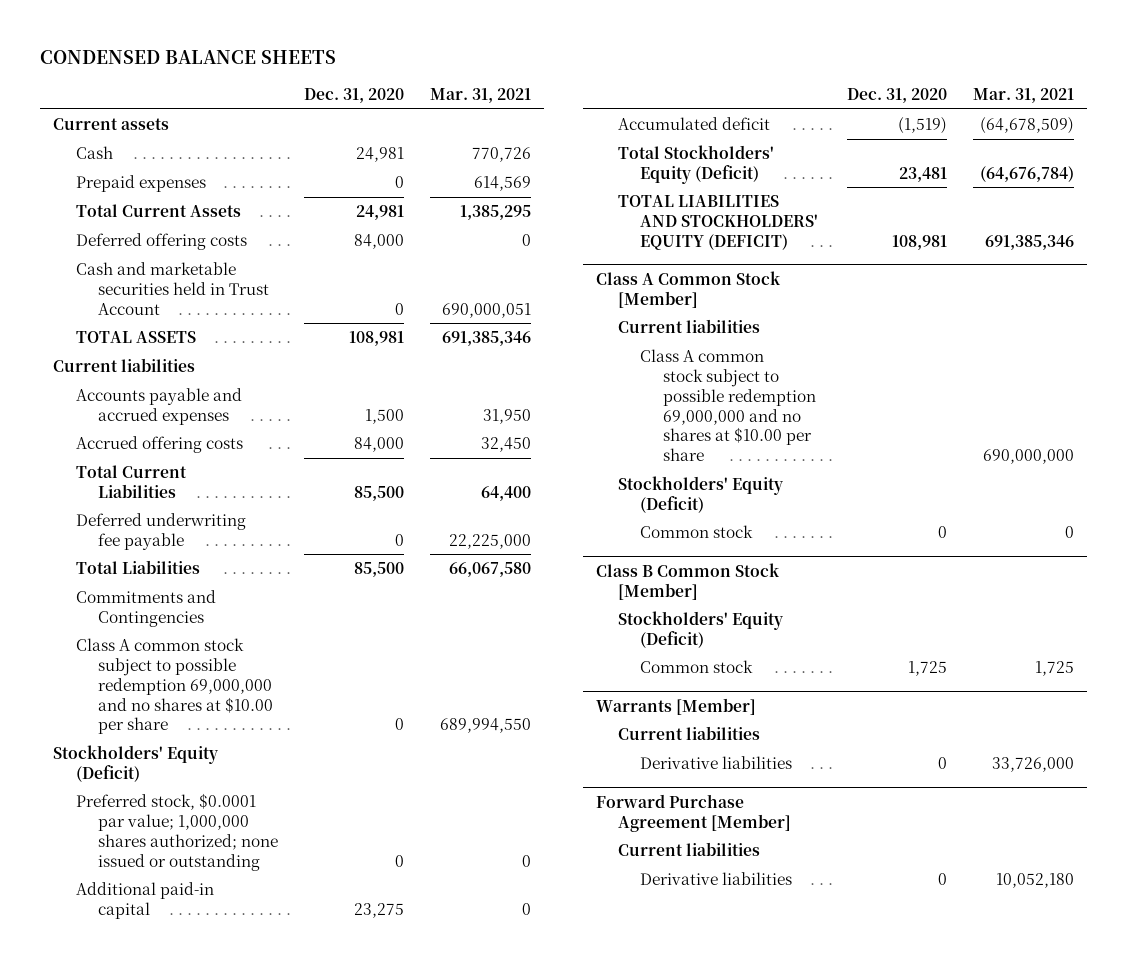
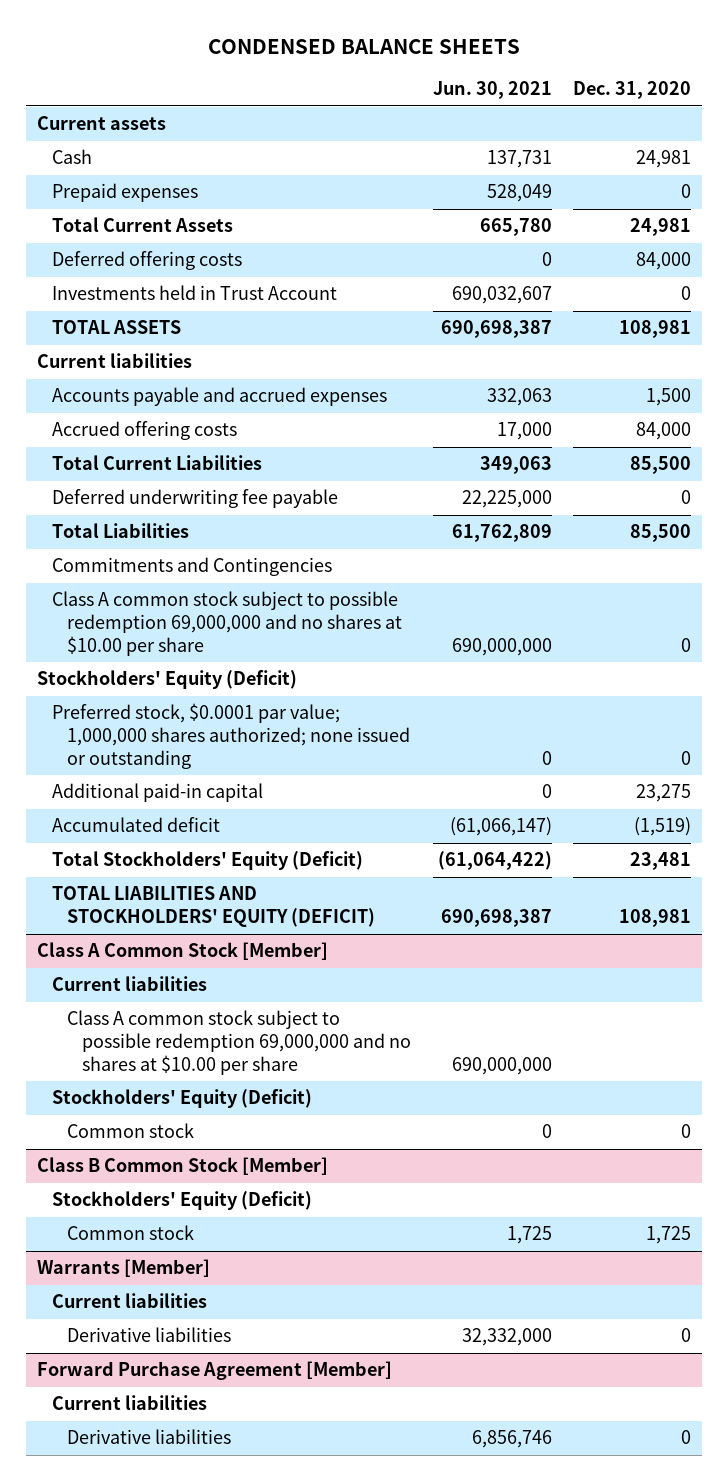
- | Dec. 31, 2020 | Mar. 31, 2021
+ | Jun. 30, 2021 | Dec. 31, 2020
- Cash and marketable securities held in Trust Account | 0 | 690,000,051
+ Investments held in Trust Account | 690,032,607 | 0

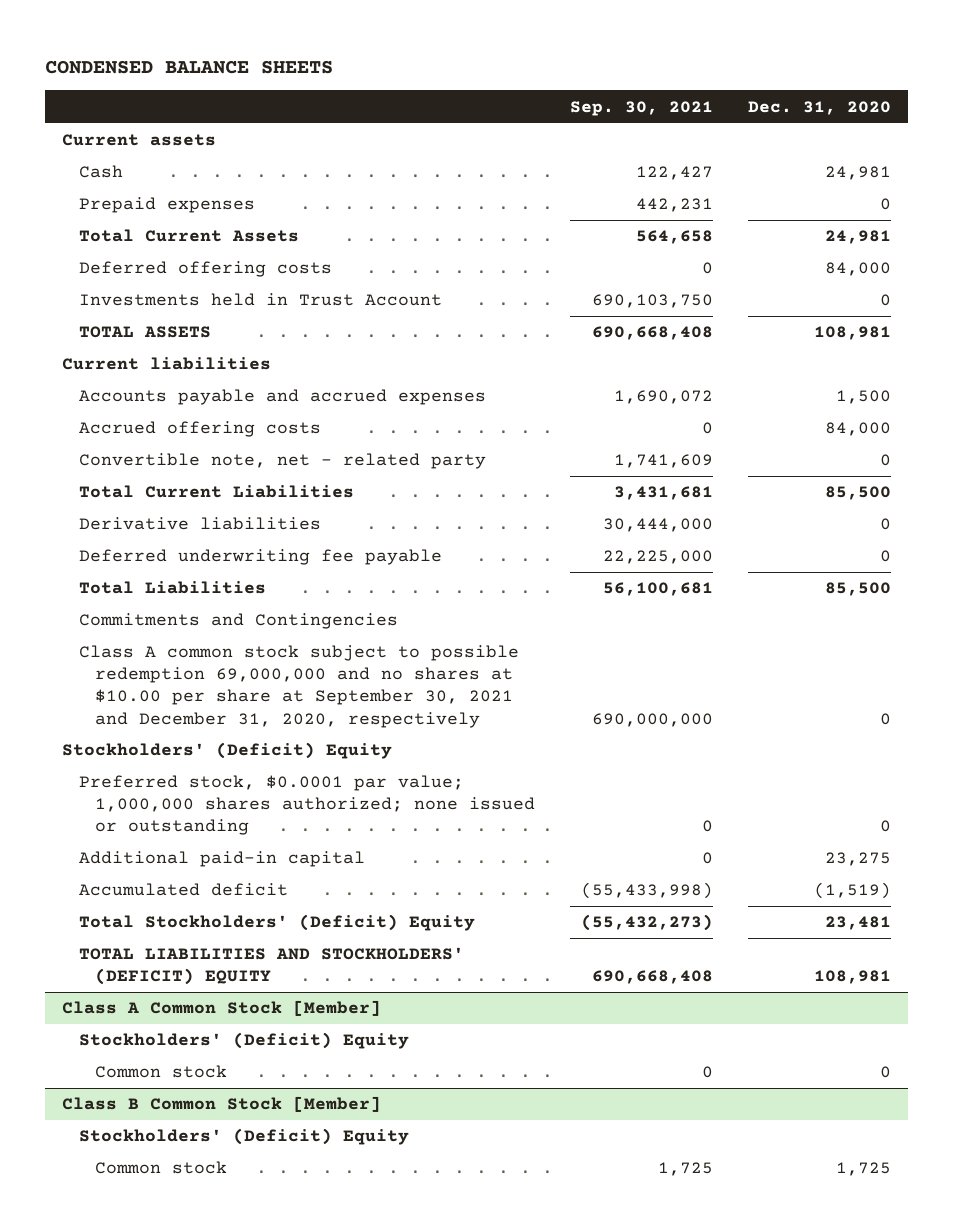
- | Jun. 30, 2021 | Dec. 31, 2020
+ | Sep. 30, 2021 | Dec. 31, 2020
+ Convertible note, net - related party | 1,741,609 | 0
+ Derivative liabilities | 30,444,000 | 0
- Class A common stock subject to possible redemption 69,000,000 and no shares at $10.00 per share | 690,000,000 | 0
- Stockholders' Equity (Deficit)
+ Class A common stock subject to possible redemption 69,000,000 and no shares at $10.00 per share at September 30, 2021 and December 31, 2020, respectively | 690,000,000 | 0
+ Stockholders' (Deficit) Equity
- Total Stockholders' Equity (Deficit) | (61,064,422) | 23,481
- TOTAL LIABILITIES AND STOCKHOLDERS' EQUITY (DEFICIT) | 690,698,387 | 108,981
+ Total Stockholders' (Deficit) Equity | (55,432,273) | 23,481
+ TOTAL LIABILITIES AND STOCKHOLDERS' (DEFICIT) EQUITY | 690,668,408 | 108,981
@ Class A Common Stock [Member]
- Current liabilities
- Class A common stock subject to possible redemption 69,000,000 and no shares at $10.00 per share | 690,000,000 |
- Stockholders' Equity (Deficit)
+ Stockholders' (Deficit) Equity
@ Class B Common Stock [Member]
- Stockholders' Equity (Deficit)
+ Stockholders' (Deficit) Equity
- Warrants [Member]
- Current liabilities
- Derivative liabilities | 32,332,000 | 0
- Forward Purchase Agreement [Member]
- Current liabilities
- Derivative liabilities | 6,856,746 | 0

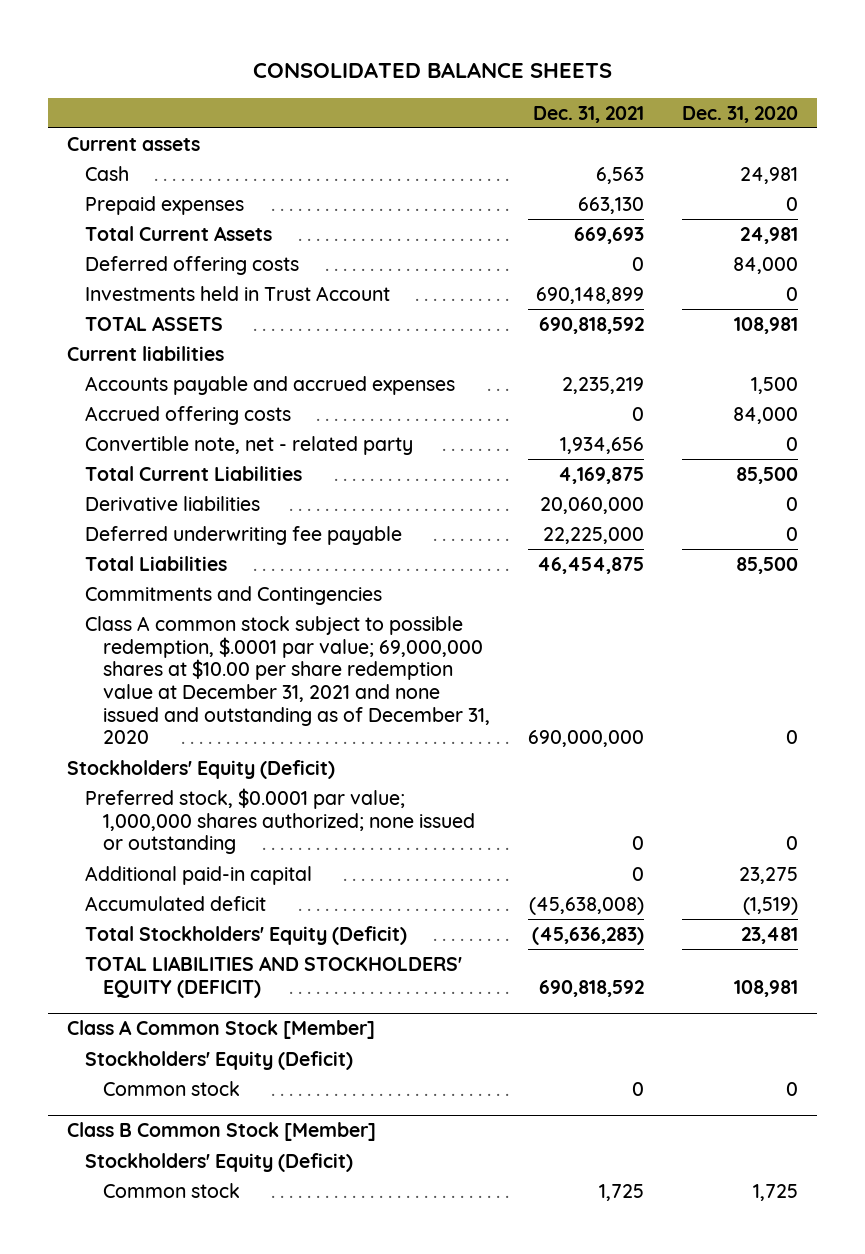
- CONDENSED BALANCE SHEETS
+ CONSOLIDATED BALANCE SHEETS
- | Sep. 30, 2021 | Dec. 31, 2020
+ | Dec. 31, 2021 | Dec. 31, 2020
- Class A common stock subject to possible redemption 69,000,000 and no shares at $10.00 per share at September 30, 2021 and December 31, 2020, respectively | 690,000,000 | 0
- Stockholders' (Deficit) Equity
+ Class A common stock subject to possible redemption, $.0001 par value; 69,000,000 shares at $10.00 per share redemption value at December 31, 2021 and none issued and outstanding as of December 31, 2020 | 690,000,000 | 0
+ Stockholders' Equity (Deficit)
- Total Stockholders' (Deficit) Equity | (55,432,273) | 23,481
- TOTAL LIABILITIES AND STOCKHOLDERS' (DEFICIT) EQUITY | 690,668,408 | 108,981
+ Total Stockholders' Equity (Deficit) | (45,636,283) | 23,481
+ TOTAL LIABILITIES AND STOCKHOLDERS' EQUITY (DEFICIT) | 690,818,592 | 108,981
@ Class A Common Stock [Member]
- Stockholders' (Deficit) Equity
+ Stockholders' Equity (Deficit)
@ Class B Common Stock [Member]
- Stockholders' (Deficit) Equity
+ Stockholders' Equity (Deficit)

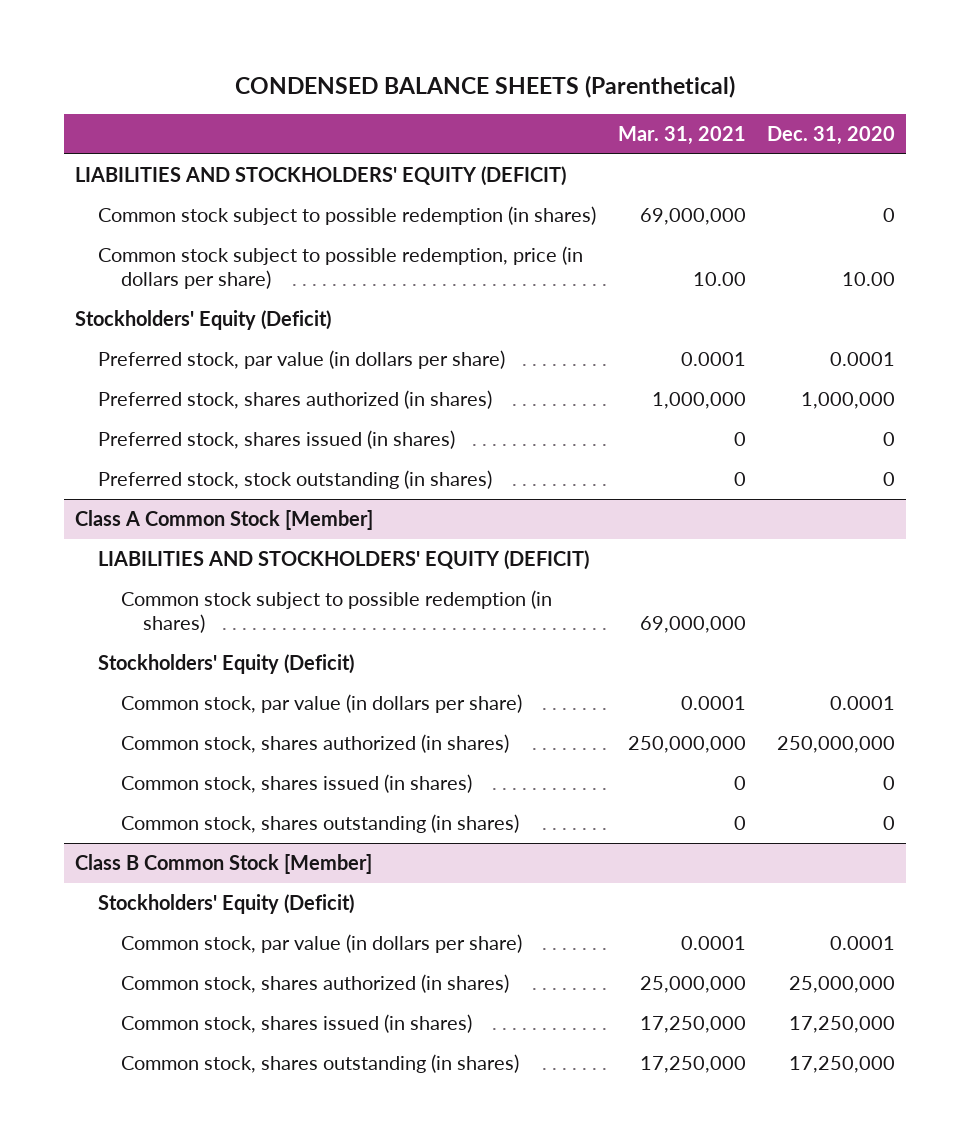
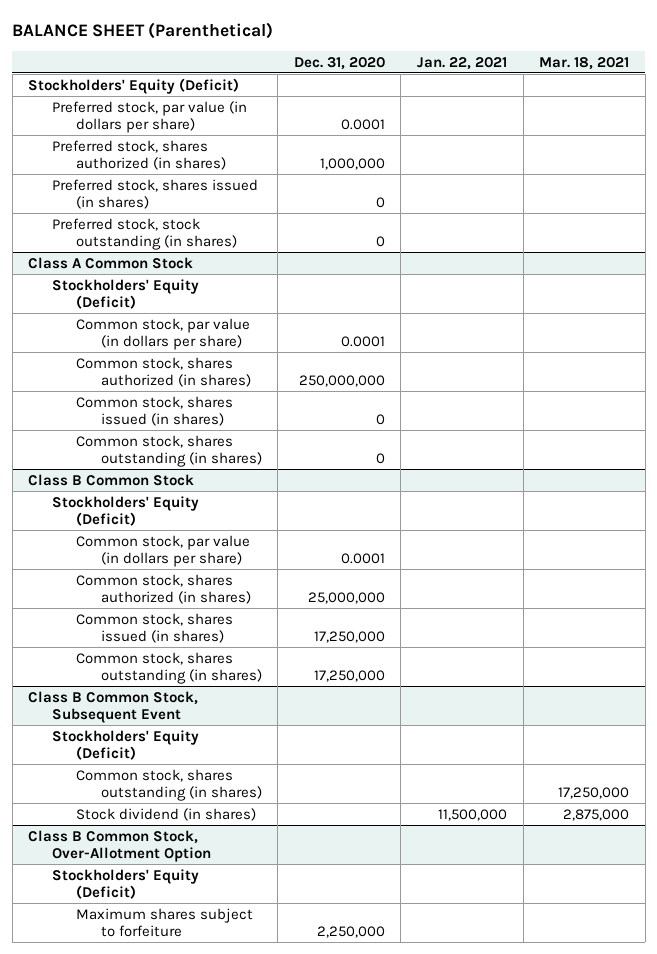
- CONDENSED BALANCE SHEETS (Parenthetical)
+ BALANCE SHEET (Parenthetical)
- | Mar. 31, 2021 | Dec. 31, 2020
+ | Dec. 31, 2020 | Jan. 22, 2021 | Mar. 18, 2021
- LIABILITIES AND STOCKHOLDERS' EQUITY (DEFICIT)
- Common stock subject to possible redemption (in shares) | 69,000,000 | 0
- Common stock subject to possible redemption, price (in dollars per share) | 10.00 | 10.00
- Class A Common Stock [Member]
- LIABILITIES AND STOCKHOLDERS' EQUITY (DEFICIT)
- Common stock subject to possible redemption (in shares) | 69,000,000 |
+ Class A Common Stock
- Class B Common Stock [Member]
+ Class B Common Stock
+ Class B Common Stock, Subsequent Event
+ Stockholders' Equity (Deficit)
+ Common stock, shares outstanding (in shares) | | | 17,250,000
+ Stock dividend (in shares) | | 11,500,000 | 2,875,000
+ Class B Common Stock, Over-Allotment Option
+ Stockholders' Equity (Deficit)
+ Maximum shares subject to forfeiture | 2,250,000 | |

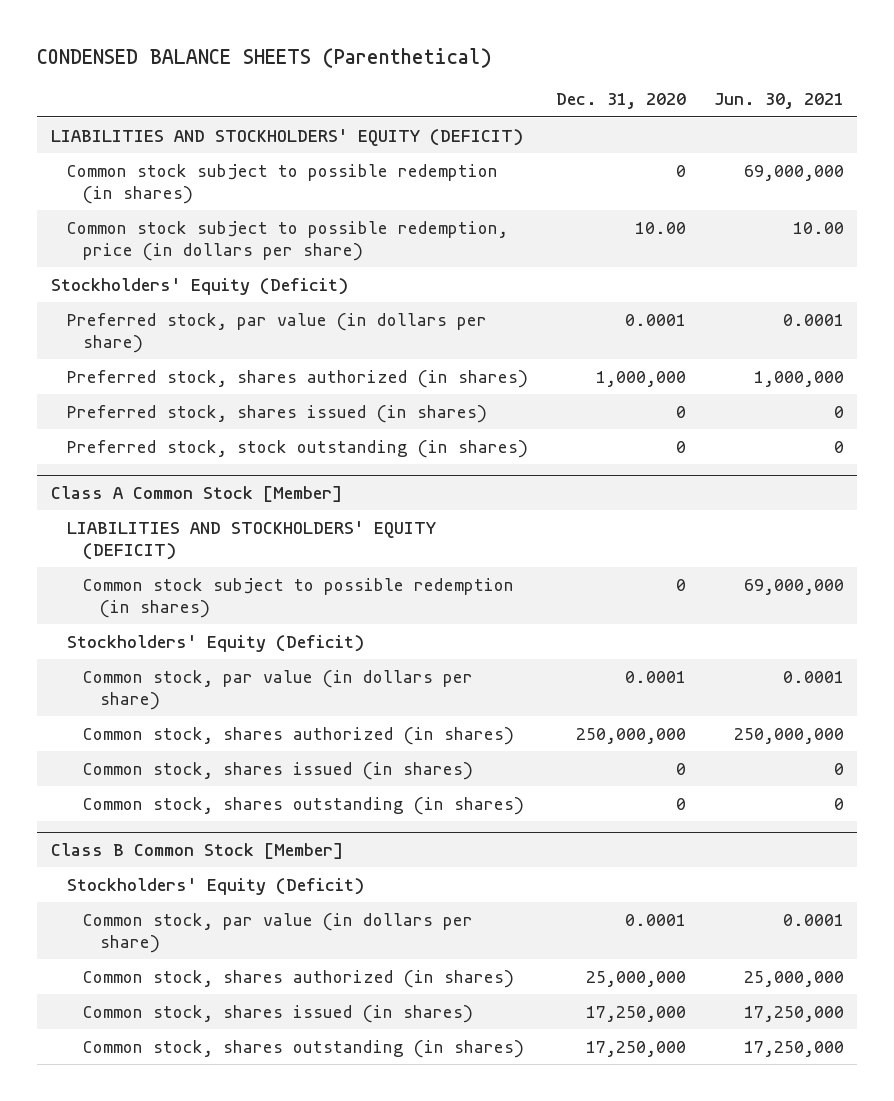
- BALANCE SHEET (Parenthetical)
+ CONDENSED BALANCE SHEETS (Parenthetical)
- | Dec. 31, 2020 | Jan. 22, 2021 | Mar. 18, 2021
+ | Dec. 31, 2020 | Jun. 30, 2021
+ LIABILITIES AND STOCKHOLDERS' EQUITY (DEFICIT)
+ Common stock subject to possible redemption (in shares) | 0 | 69,000,000
+ Common stock subject to possible redemption, price (in dollars per share) | 10.00 | 10.00
- Class A Common Stock
+ Class A Common Stock [Member]
+ LIABILITIES AND STOCKHOLDERS' EQUITY (DEFICIT)
+ Common stock subject to possible redemption (in shares) | 0 | 69,000,000
- Class B Common Stock
+ Class B Common Stock [Member]
- Class B Common Stock, Subsequent Event
- Stockholders' Equity (Deficit)
- Common stock, shares outstanding (in shares) | | | 17,250,000
- Stock dividend (in shares) | | 11,500,000 | 2,875,000
- Class B Common Stock, Over-Allotment Option
- Stockholders' Equity (Deficit)
- Maximum shares subject to forfeiture | 2,250,000 | |

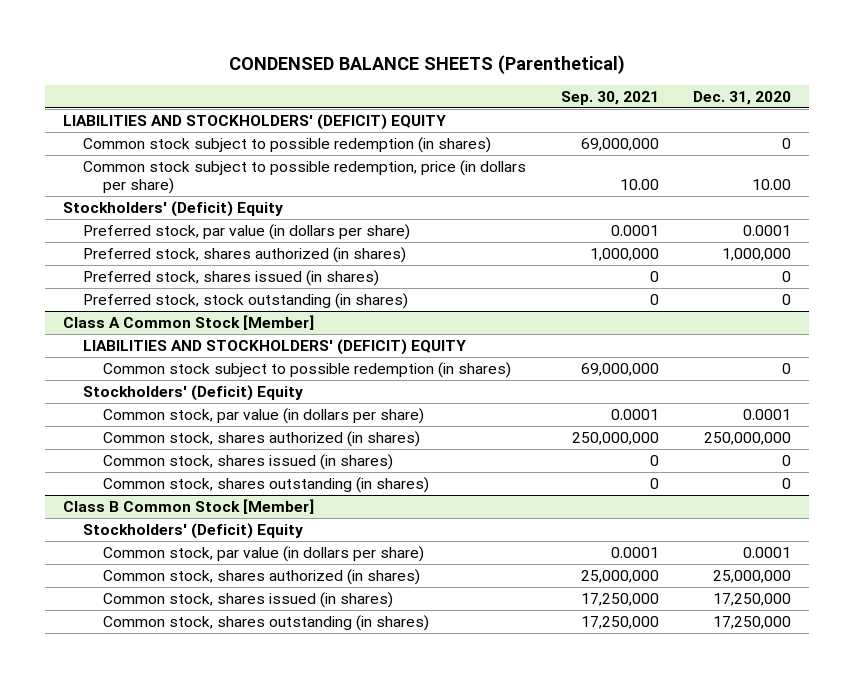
- | Dec. 31, 2020 | Jun. 30, 2021
+ | Sep. 30, 2021 | Dec. 31, 2020
- LIABILITIES AND STOCKHOLDERS' EQUITY (DEFICIT)
+ LIABILITIES AND STOCKHOLDERS' (DEFICIT) EQUITY
- Stockholders' Equity (Deficit)
+ Stockholders' (Deficit) Equity
@ Class A Common Stock [Member]
- LIABILITIES AND STOCKHOLDERS' EQUITY (DEFICIT)
+ LIABILITIES AND STOCKHOLDERS' (DEFICIT) EQUITY
- Stockholders' Equity (Deficit)
+ Stockholders' (Deficit) Equity
@ Class B Common Stock [Member]
- Stockholders' Equity (Deficit)
+ Stockholders' (Deficit) Equity

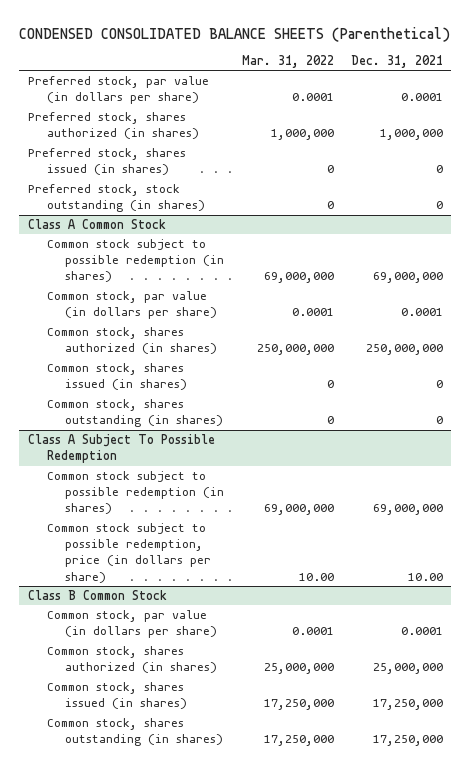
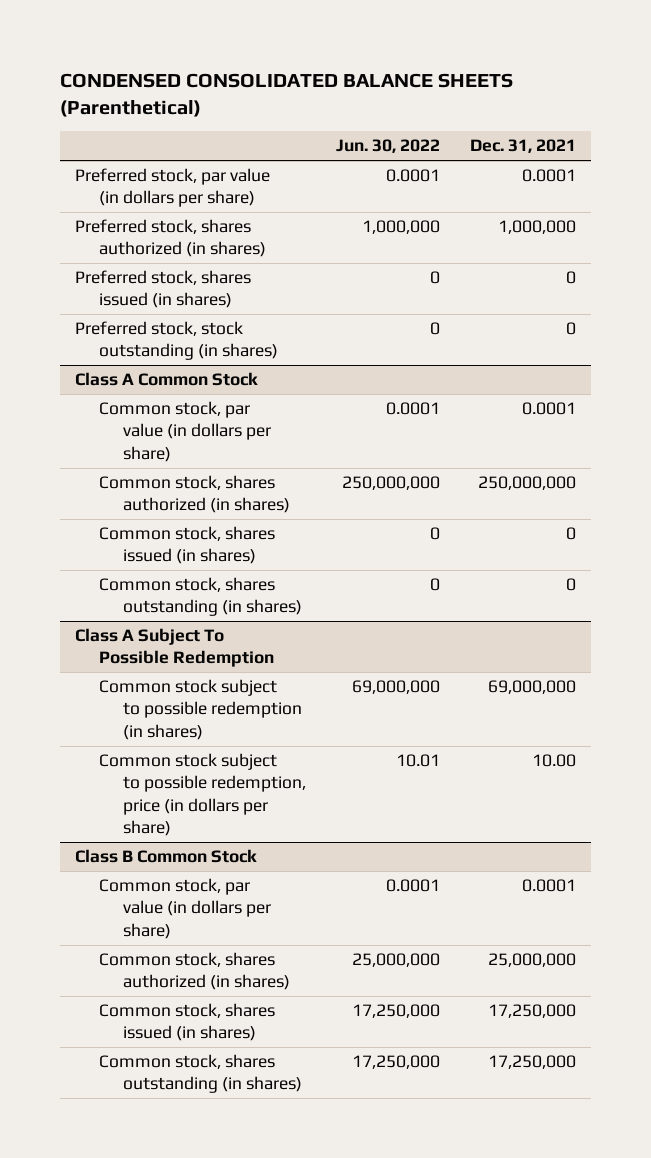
- | Mar. 31, 2022 | Dec. 31, 2021
+ | Jun. 30, 2022 | Dec. 31, 2021
@ Class A Common Stock
- Common stock subject to possible redemption (in shares) | 69,000,000 | 69,000,000

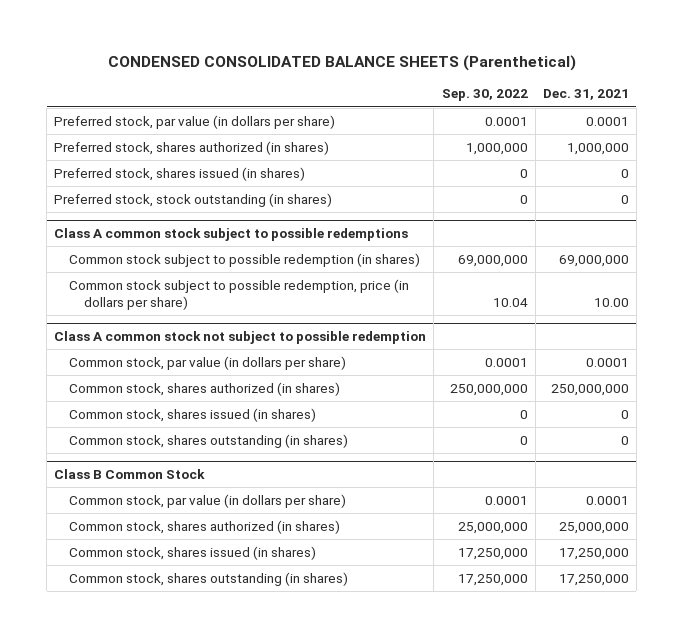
- | Jun. 30, 2022 | Dec. 31, 2021
+ | Sep. 30, 2022 | Dec. 31, 2021
- Class A Common Stock
+ Class A common stock subject to possible redemptions
+ Common stock subject to possible redemption (in shares) | 69,000,000 | 69,000,000
+ Common stock subject to possible redemption, price (in dollars per share) | 10.04 | 10.00
+ Class A common stock not subject to possible redemption
- Class A Subject To Possible Redemption
- Common stock subject to possible redemption (in shares) | 69,000,000 | 69,000,000
- Common stock subject to possible redemption, price (in dollars per share) | 10.01 | 10.00

